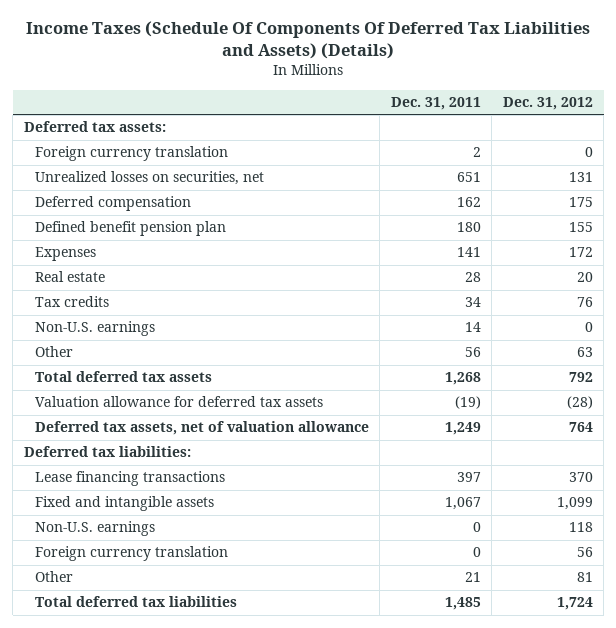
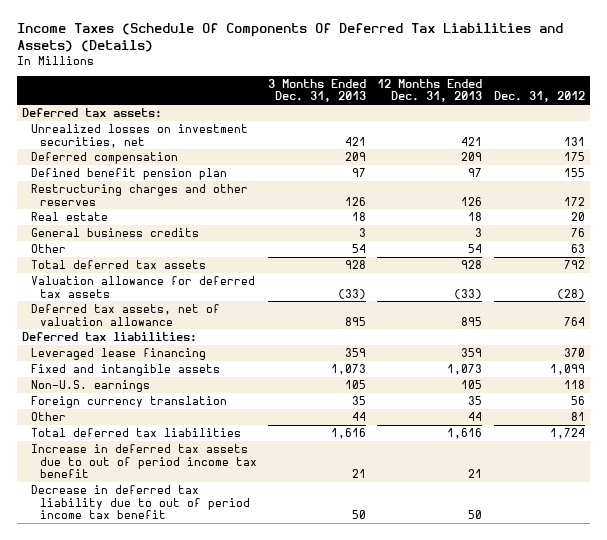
- | Dec. 31, 2011 | Dec. 31, 2012
+ | 3 Months Ended Dec. 31, 2013 | 12 Months Ended Dec. 31, 2013 | Dec. 31, 2012
- Foreign currency translation | 2 | 0
- Unrealized losses on securities, net | 651 | 131
+ Unrealized losses on investment securities, net | 421 | 421 | 131
- Expenses | 141 | 172
+ Restructuring charges and other reserves | 126 | 126 | 172
- Tax credits | 34 | 76
- Non-U.S. earnings | 14 | 0
+ General business credits | 3 | 3 | 76
- Lease financing transactions | 397 | 370
+ Leveraged lease financing | 359 | 359 | 370
+ Increase in deferred tax assets due to out of period income tax benefit | 21 | 21 |
+ Decrease in deferred tax liability due to out of period income tax benefit | 50 | 50 |

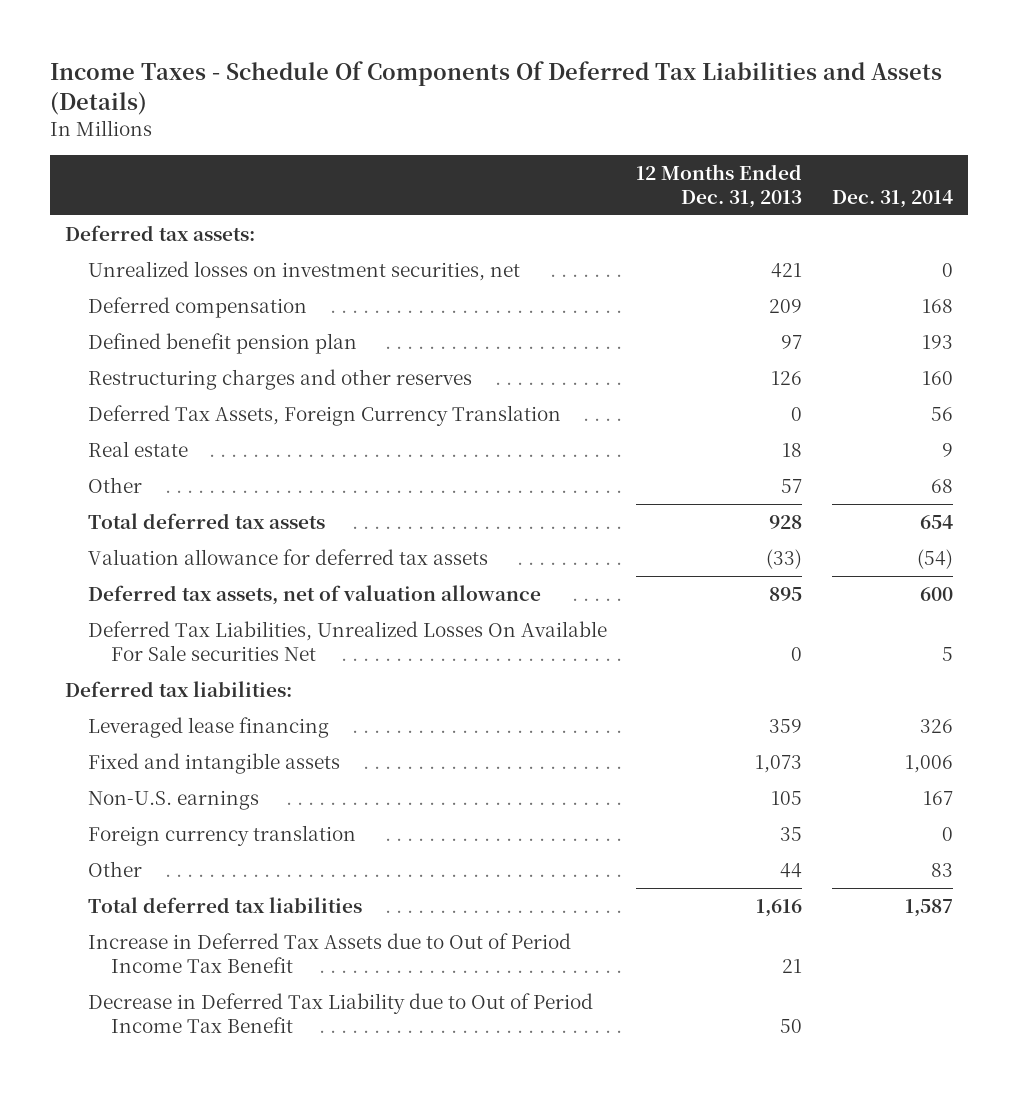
- Income Taxes (Schedule Of Components Of Deferred Tax Liabilities and Assets) (Details)
+ Income Taxes - Schedule Of Components Of Deferred Tax Liabilities and Assets (Details)
- | 3 Months Ended Dec. 31, 2013 | 12 Months Ended Dec. 31, 2013 | Dec. 31, 2012
+ | 12 Months Ended Dec. 31, 2013 | Dec. 31, 2014
+ Deferred Tax Assets, Foreign Currency Translation | 0 | 56
- General business credits | 3 | 3 | 76
- Other | 54 | 54 | 63
+ Other | 57 | 68
+ Deferred Tax Liabilities, Unrealized Losses On Available For Sale securities Net | 0 | 5
- Increase in deferred tax assets due to out of period income tax benefit | 21 | 21 |
- Decrease in deferred tax liability due to out of period income tax benefit | 50 | 50 |
+ Increase in Deferred Tax Assets due to Out of Period Income Tax Benefit | 21 |
+ Decrease in Deferred Tax Liability due to Out of Period Income Tax Benefit | 50 |

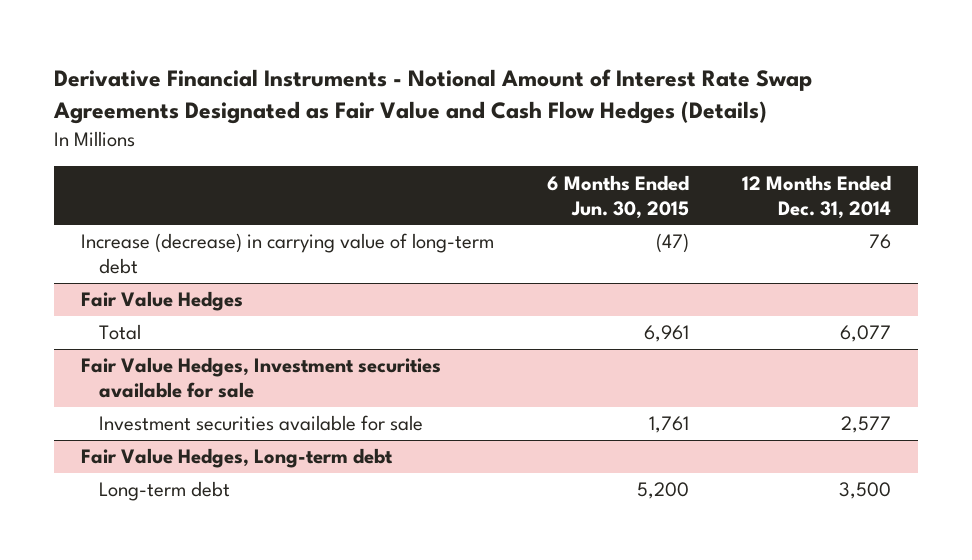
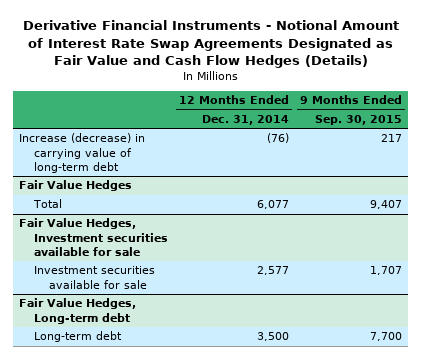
- | 6 Months Ended Jun. 30, 2015 | 12 Months Ended Dec. 31, 2014
+ | 12 Months Ended Dec. 31, 2014 | 9 Months Ended Sep. 30, 2015
- Increase (decrease) in carrying value of long-term debt | (47) | 76
+ Increase (decrease) in carrying value of long-term debt | (76) | 217

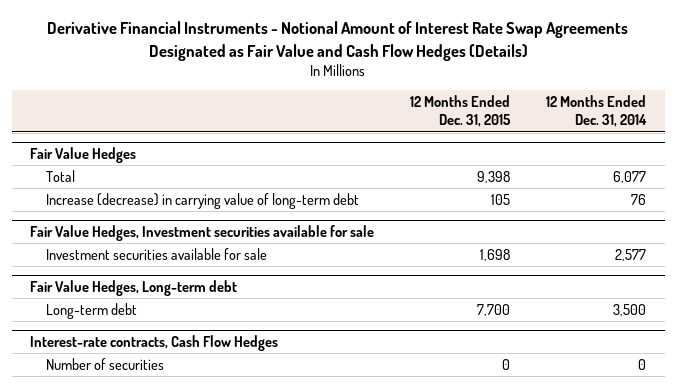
- | 12 Months Ended Dec. 31, 2014 | 9 Months Ended Sep. 30, 2015
+ | 12 Months Ended Dec. 31, 2015 | 12 Months Ended Dec. 31, 2014
- Increase (decrease) in carrying value of long-term debt | (76) | 217
@ Fair Value Hedges
+ Increase (decrease) in carrying value of long-term debt | 105 | 76
+ Interest-rate contracts, Cash Flow Hedges
+ Number of securities | 0 | 0

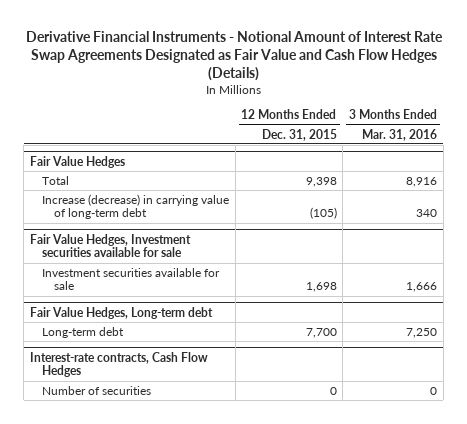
- | 12 Months Ended Dec. 31, 2015 | 12 Months Ended Dec. 31, 2014
+ | 12 Months Ended Dec. 31, 2015 | 3 Months Ended Mar. 31, 2016
@ Fair Value Hedges
- Increase (decrease) in carrying value of long-term debt | 105 | 76
+ Increase (decrease) in carrying value of long-term debt | (105) | 340

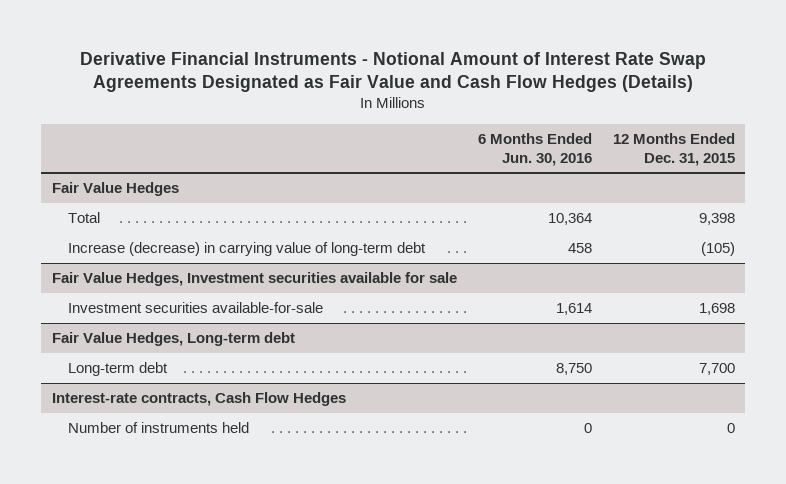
- | 12 Months Ended Dec. 31, 2015 | 3 Months Ended Mar. 31, 2016
+ | 6 Months Ended Jun. 30, 2016 | 12 Months Ended Dec. 31, 2015
@ Fair Value Hedges, Investment securities available for sale
- Investment securities available for sale | 1,698 | 1,666
+ Investment securities available-for-sale | 1,614 | 1,698
@ Interest-rate contracts, Cash Flow Hedges
- Number of securities | 0 | 0
+ Number of instruments held | 0 | 0

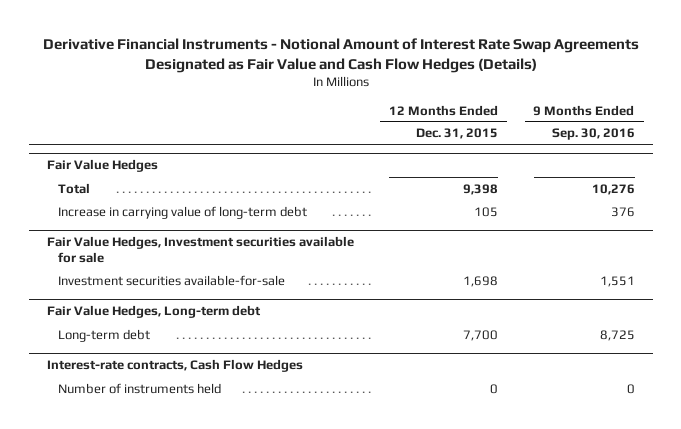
- | 6 Months Ended Jun. 30, 2016 | 12 Months Ended Dec. 31, 2015
+ | 12 Months Ended Dec. 31, 2015 | 9 Months Ended Sep. 30, 2016
@ Fair Value Hedges
- Increase (decrease) in carrying value of long-term debt | 458 | (105)
+ Increase in carrying value of long-term debt | 105 | 376

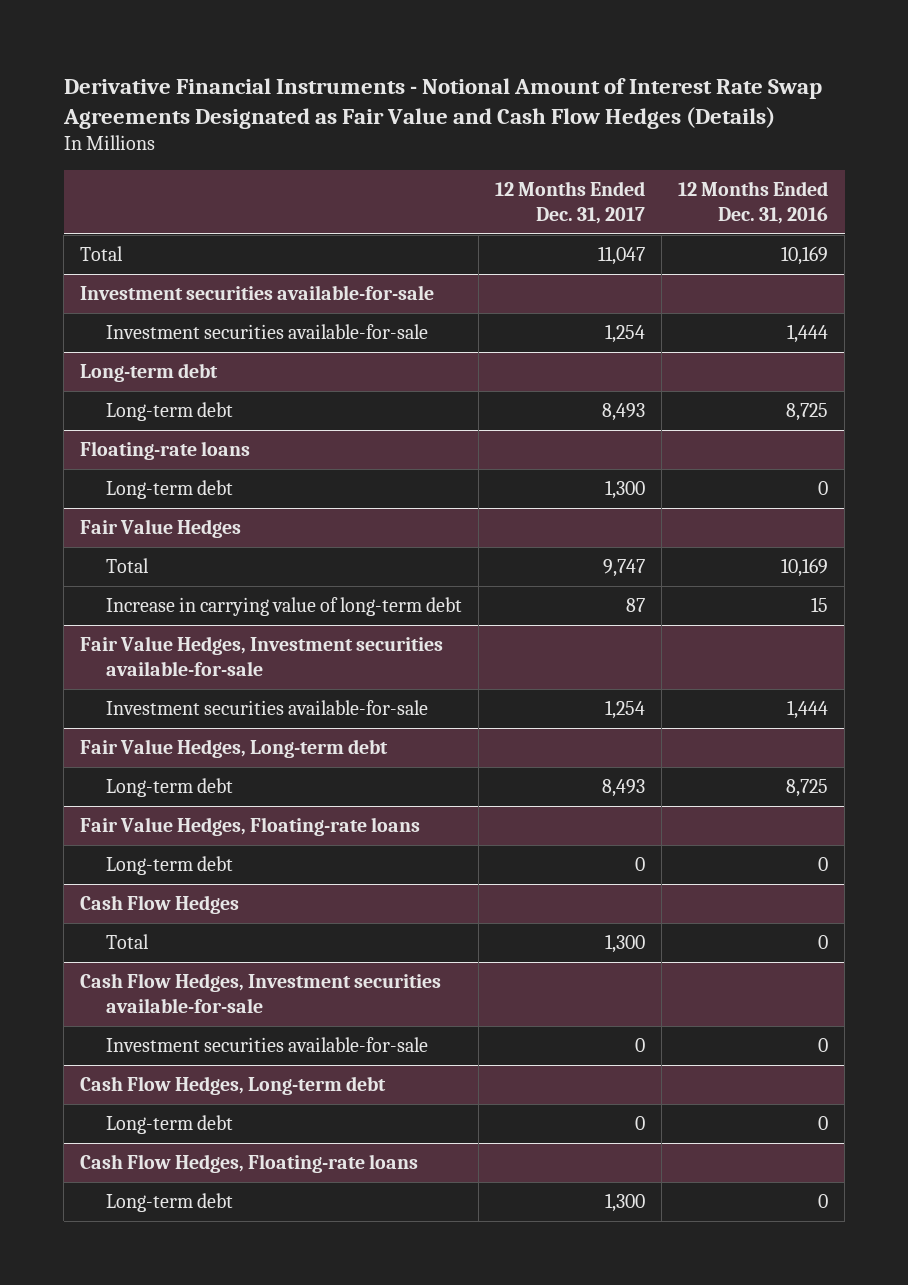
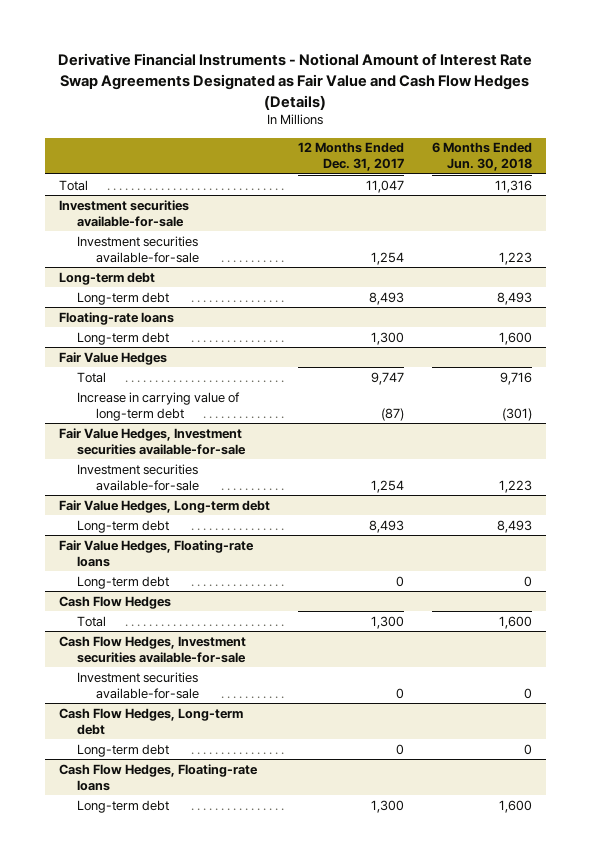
- | 12 Months Ended Dec. 31, 2017 | 12 Months Ended Dec. 31, 2016
+ | 12 Months Ended Dec. 31, 2017 | 6 Months Ended Jun. 30, 2018
@ Fair Value Hedges
- Increase in carrying value of long-term debt | 87 | 15
+ Increase in carrying value of long-term debt | (87) | (301)

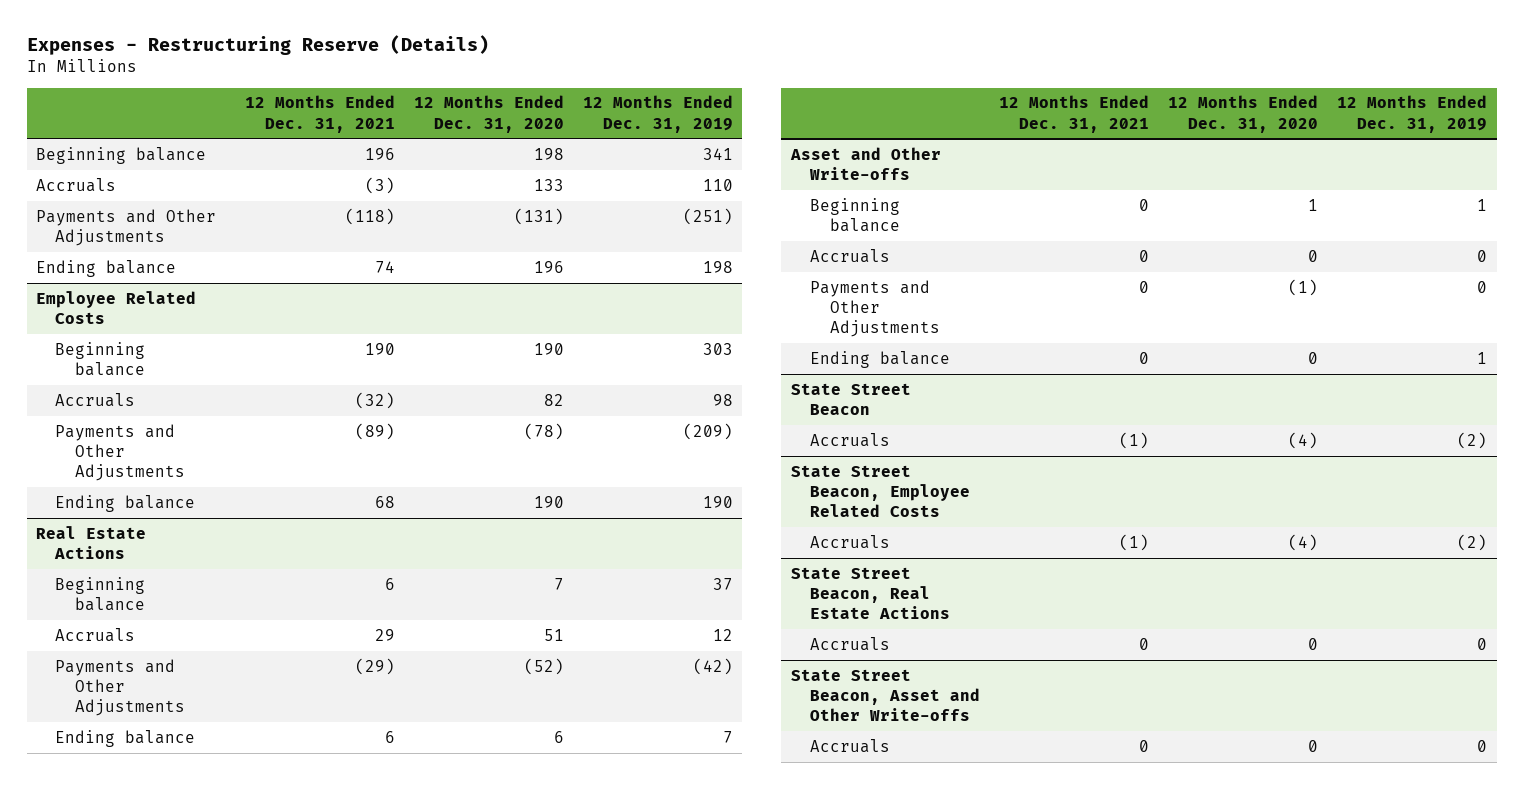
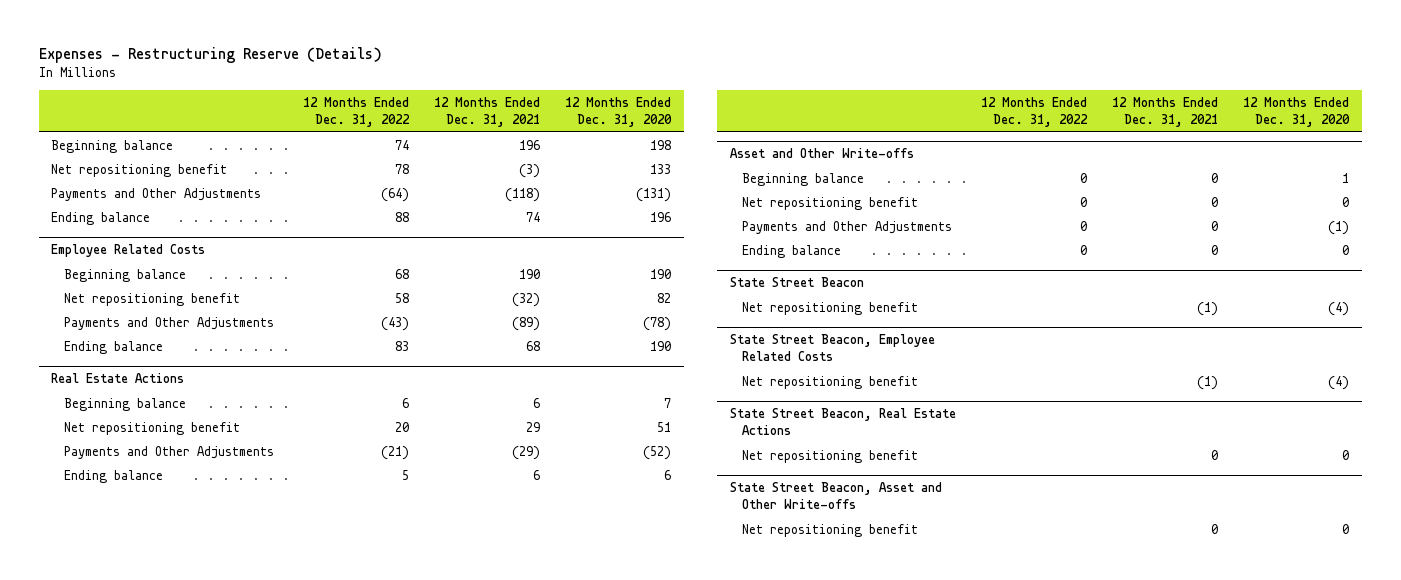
- | 12 Months Ended Dec. 31, 2021 | 12 Months Ended Dec. 31, 2020 | 12 Months Ended Dec. 31, 2019
+ | 12 Months Ended Dec. 31, 2022 | 12 Months Ended Dec. 31, 2021 | 12 Months Ended Dec. 31, 2020
- Accruals | (3) | 133 | 110
+ Net repositioning benefit | 78 | (3) | 133
@ Employee Related Costs
- Accruals | (32) | 82 | 98
+ Net repositioning benefit | 58 | (32) | 82
@ Real Estate Actions
- Accruals | 29 | 51 | 12
+ Net repositioning benefit | 20 | 29 | 51
@ Asset and Other Write-offs
- Accruals | 0 | 0 | 0
+ Net repositioning benefit | 0 | 0 | 0
@ State Street Beacon
- Accruals | (1) | (4) | (2)
+ Net repositioning benefit | | (1) | (4)
@ State Street Beacon, Employee Related Costs
- Accruals | (1) | (4) | (2)
+ Net repositioning benefit | | (1) | (4)
@ State Street Beacon, Real Estate Actions
- Accruals | 0 | 0 | 0
+ Net repositioning benefit | | 0 | 0
@ State Street Beacon, Asset and Other Write-offs
- Accruals | 0 | 0 | 0
+ Net repositioning benefit | | 0 | 0

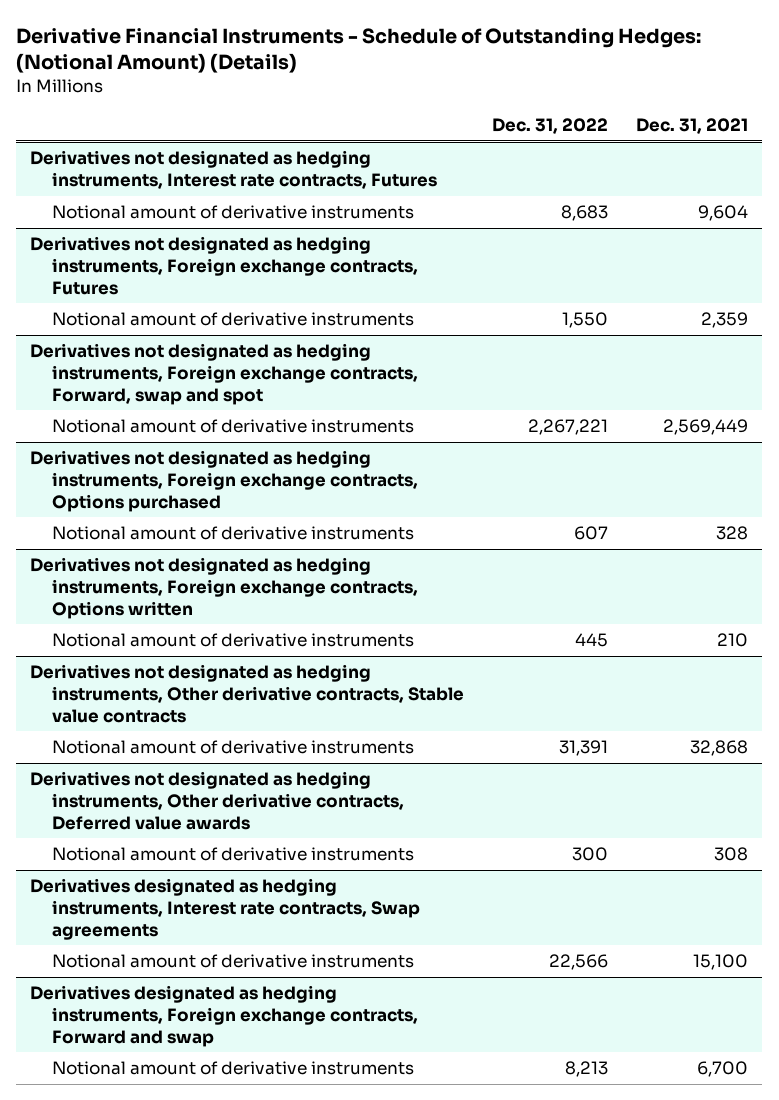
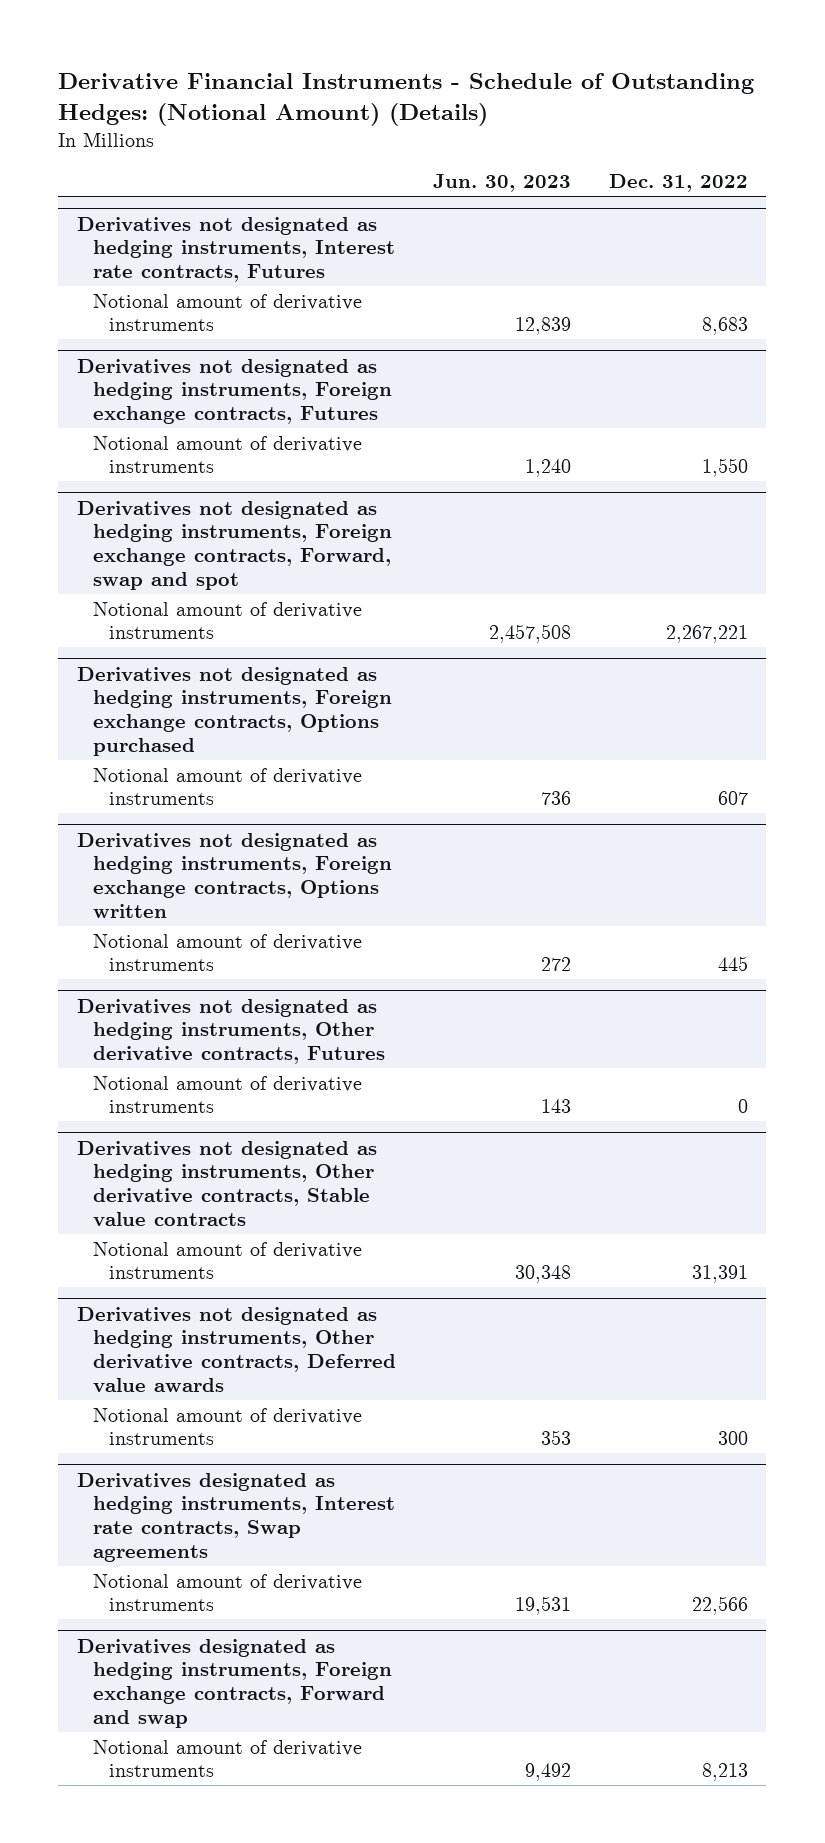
- | Dec. 31, 2022 | Dec. 31, 2021
+ | Jun. 30, 2023 | Dec. 31, 2022
+ Derivatives not designated as hedging instruments, Other derivative contracts, Futures
+ Notional amount of derivative instruments | 143 | 0

